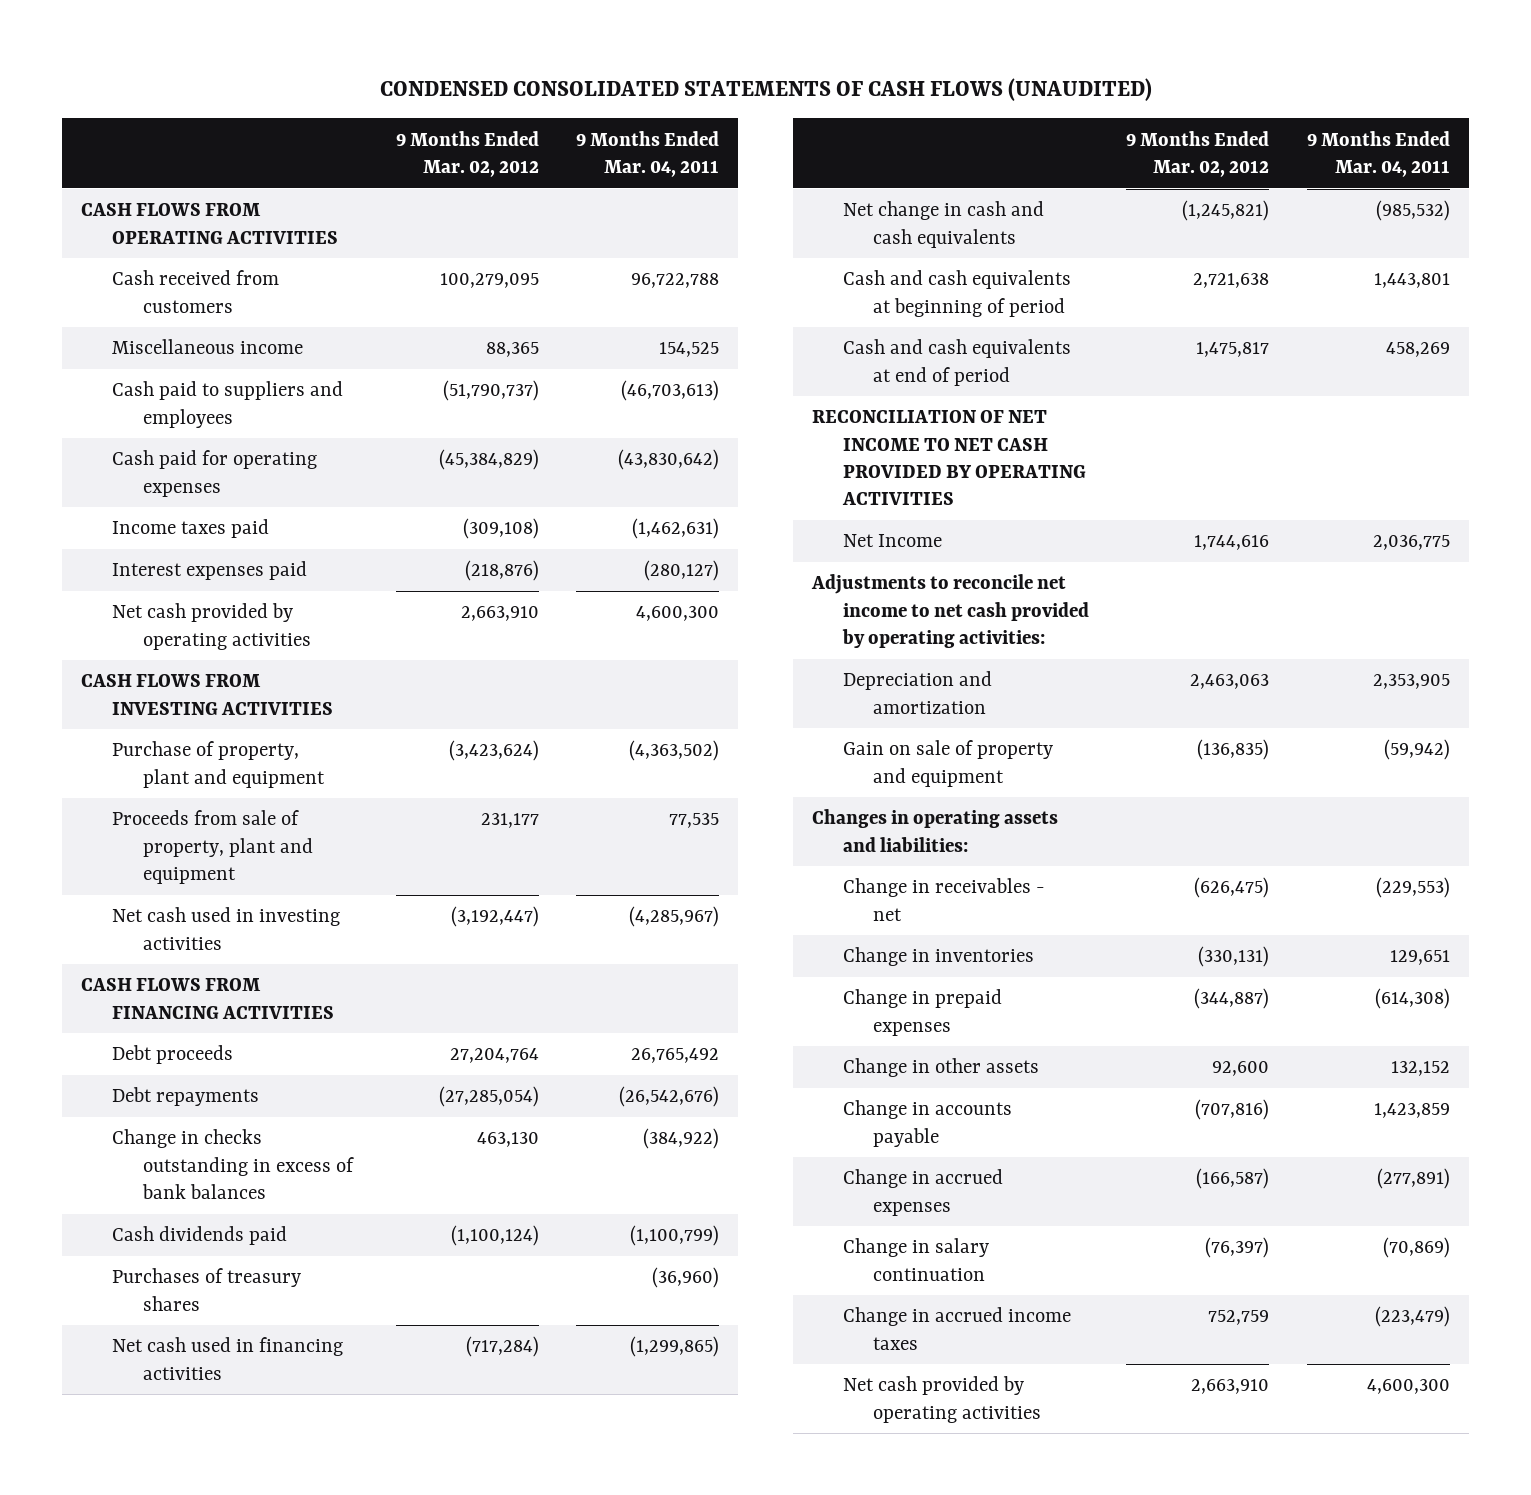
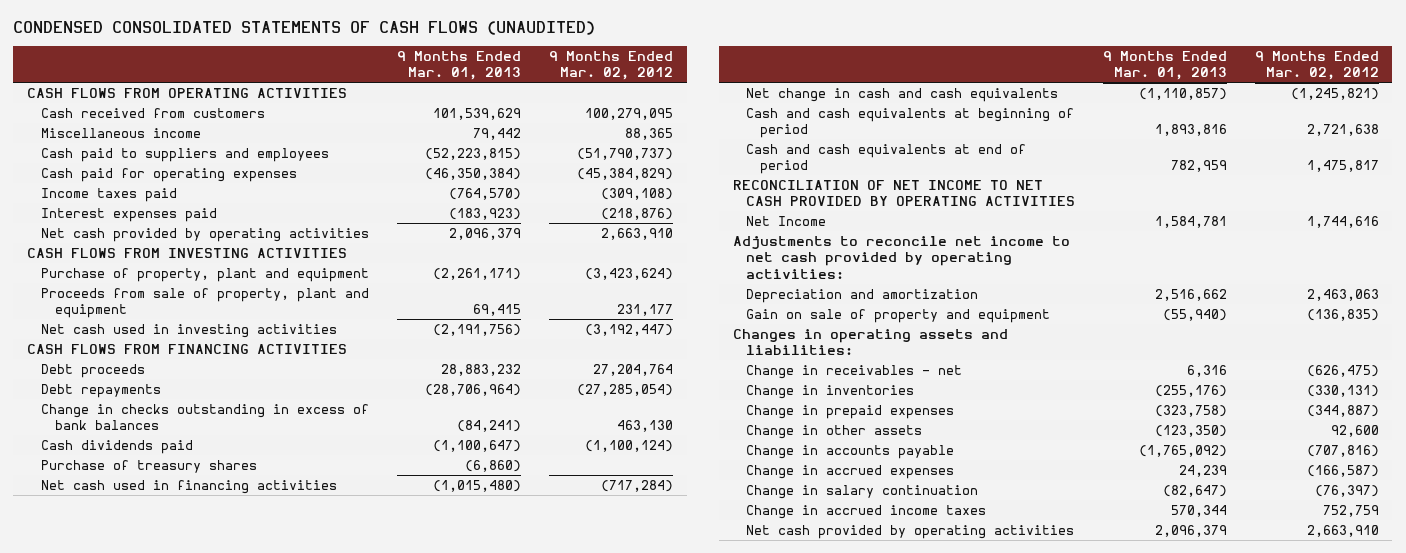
- | 9 Months Ended Mar. 02, 2012 | 9 Months Ended Mar. 04, 2011
+ | 9 Months Ended Mar. 01, 2013 | 9 Months Ended Mar. 02, 2012
- Purchases of treasury shares | | (36,960)
+ Purchase of treasury shares | (6,860) |

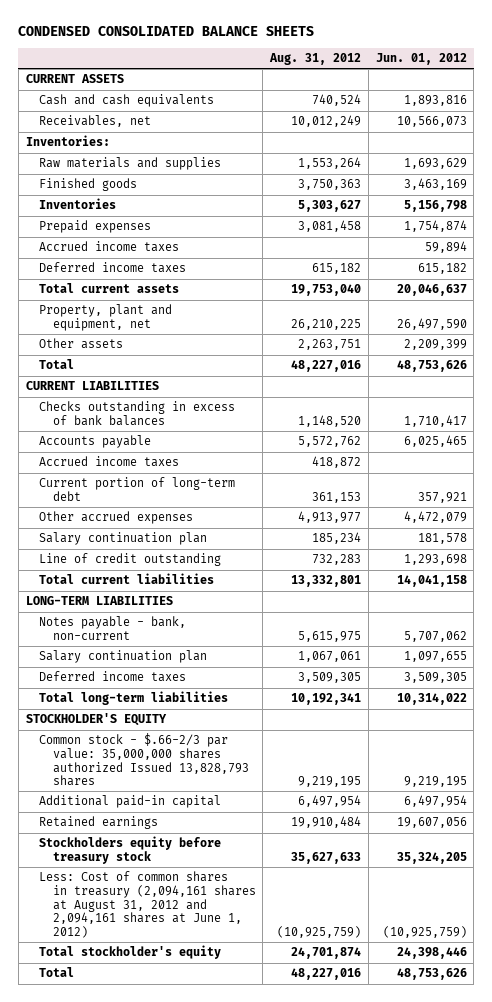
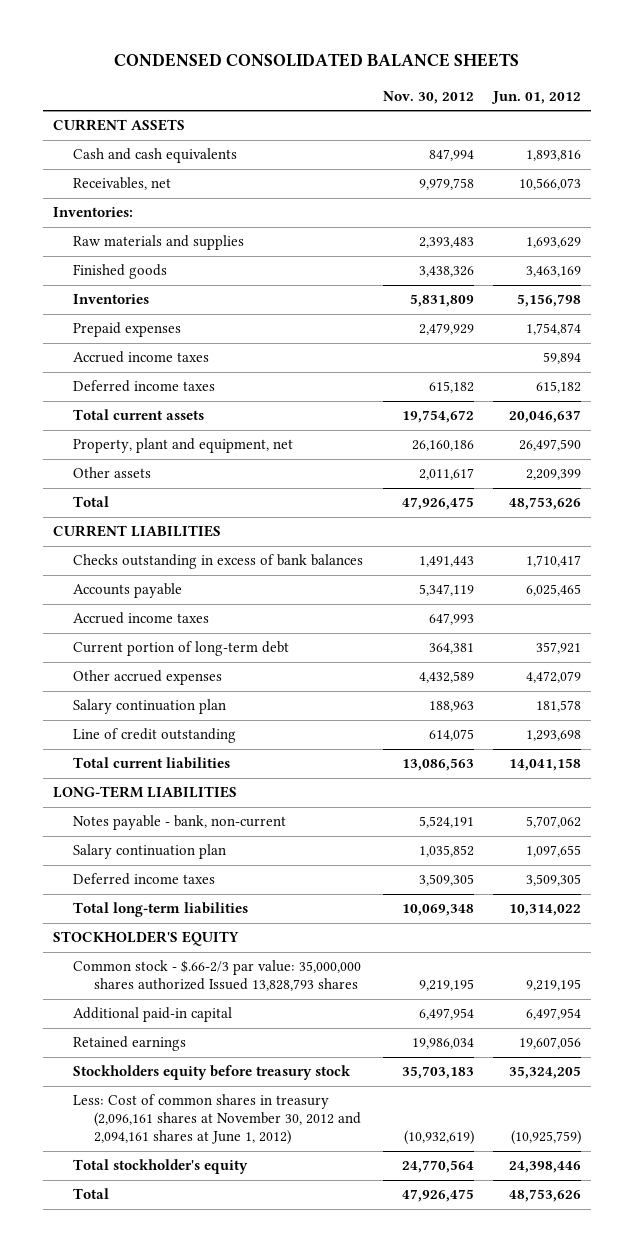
- | Aug. 31, 2012 | Jun. 01, 2012
+ | Nov. 30, 2012 | Jun. 01, 2012
- Less: Cost of common shares in treasury (2,094,161 shares at August 31, 2012 and 2,094,161 shares at June 1, 2012) | (10,925,759) | (10,925,759)
+ Less: Cost of common shares in treasury (2,096,161 shares at November 30, 2012 and 2,094,161 shares at June 1, 2012) | (10,932,619) | (10,925,759)

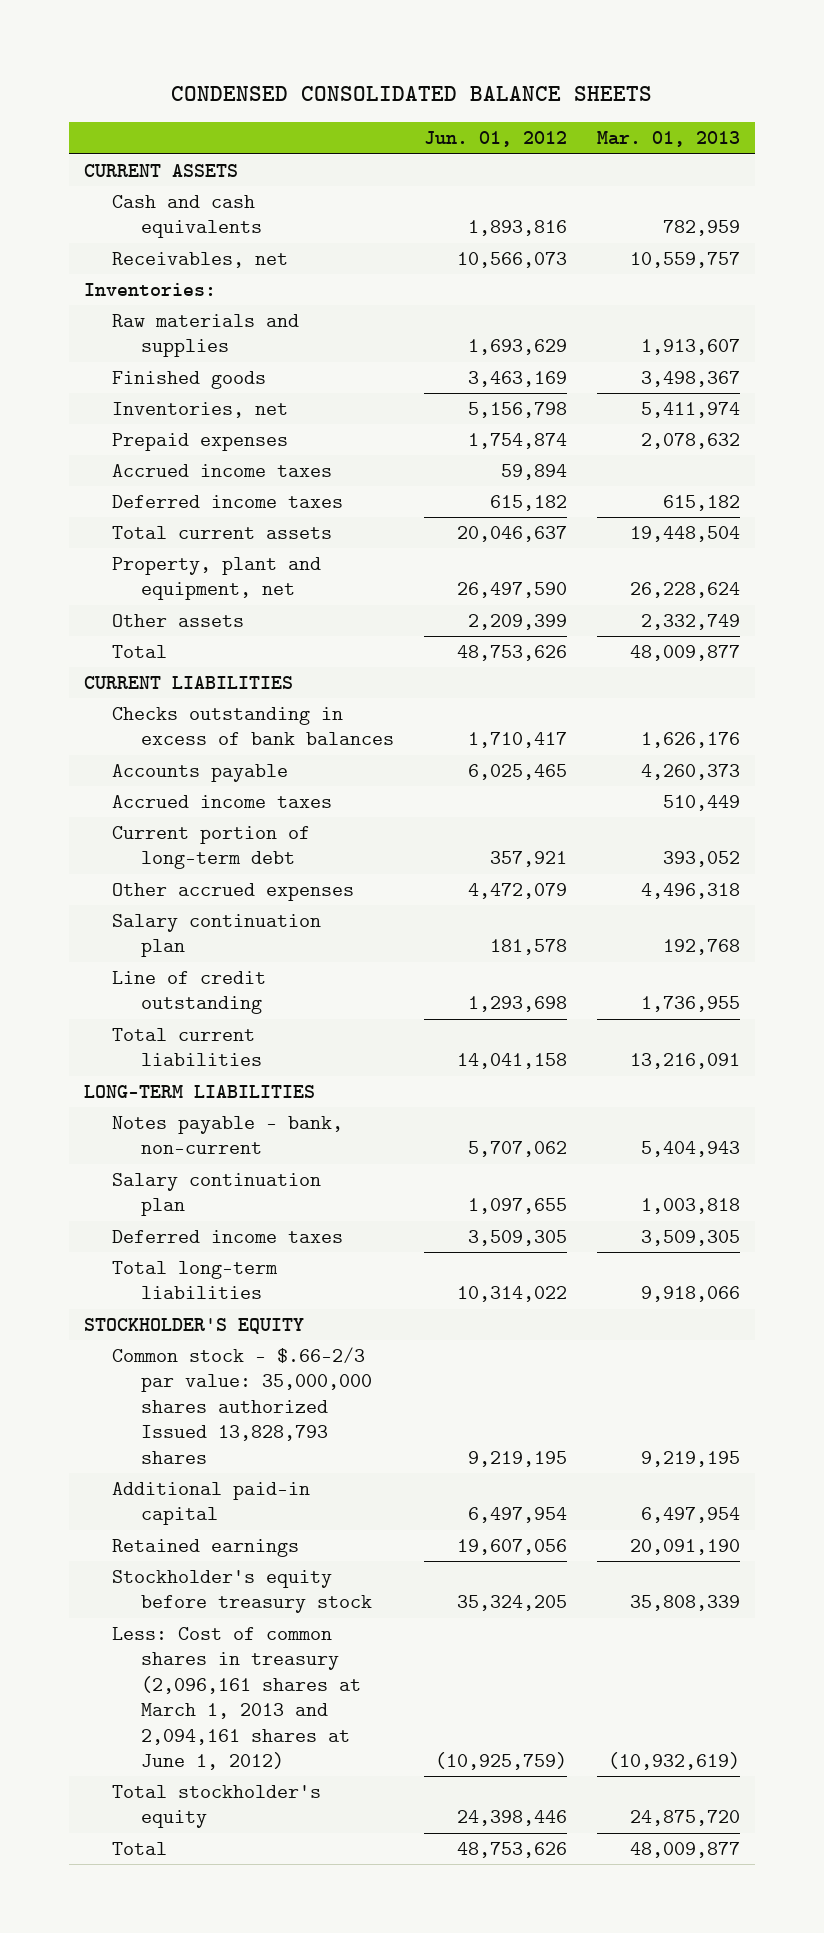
- | Nov. 30, 2012 | Jun. 01, 2012
+ | Jun. 01, 2012 | Mar. 01, 2013
- Inventories | 5,831,809 | 5,156,798
+ Inventories, net | 5,156,798 | 5,411,974
- Stockholders equity before treasury stock | 35,703,183 | 35,324,205
- Less: Cost of common shares in treasury (2,096,161 shares at November 30, 2012 and 2,094,161 shares at June 1, 2012) | (10,932,619) | (10,925,759)
+ Stockholder's equity before treasury stock | 35,324,205 | 35,808,339
+ Less: Cost of common shares in treasury (2,096,161 shares at March 1, 2013 and 2,094,161 shares at June 1, 2012) | (10,925,759) | (10,932,619)

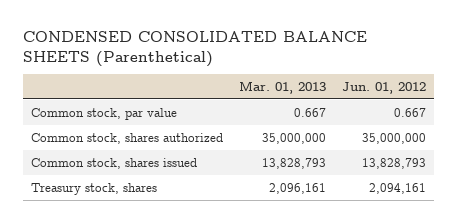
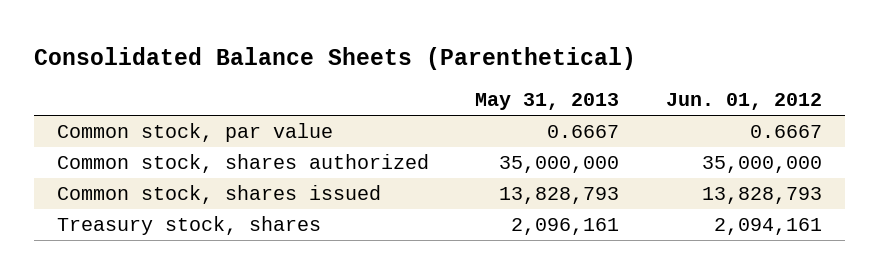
- CONDENSED CONSOLIDATED BALANCE SHEETS (Parenthetical)
+ Consolidated Balance Sheets (Parenthetical)
- | Mar. 01, 2013 | Jun. 01, 2012
+ | May 31, 2013 | Jun. 01, 2012
- Common stock, par value | 0.667 | 0.667
+ Common stock, par value | 0.6667 | 0.6667

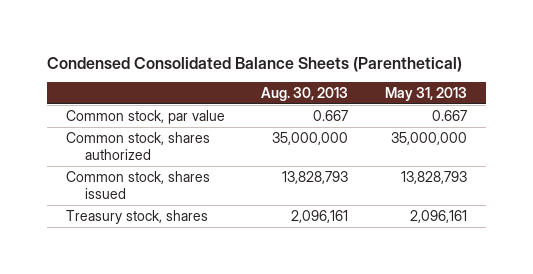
- Consolidated Balance Sheets (Parenthetical)
+ Condensed Consolidated Balance Sheets (Parenthetical)
- | May 31, 2013 | Jun. 01, 2012
+ | Aug. 30, 2013 | May 31, 2013
- Common stock, par value | 0.6667 | 0.6667
+ Common stock, par value | 0.667 | 0.667

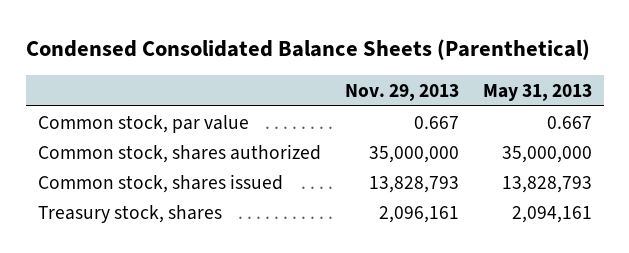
- | Aug. 30, 2013 | May 31, 2013
+ | Nov. 29, 2013 | May 31, 2013
- Treasury stock, shares | 2,096,161 | 2,096,161
+ Treasury stock, shares | 2,096,161 | 2,094,161

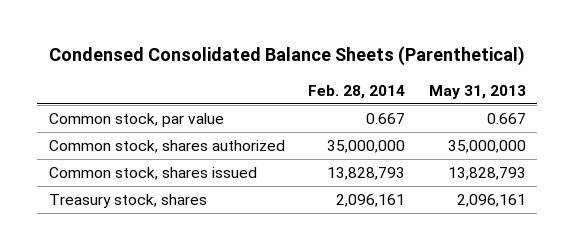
- | Nov. 29, 2013 | May 31, 2013
+ | Feb. 28, 2014 | May 31, 2013
- Treasury stock, shares | 2,096,161 | 2,094,161
+ Treasury stock, shares | 2,096,161 | 2,096,161

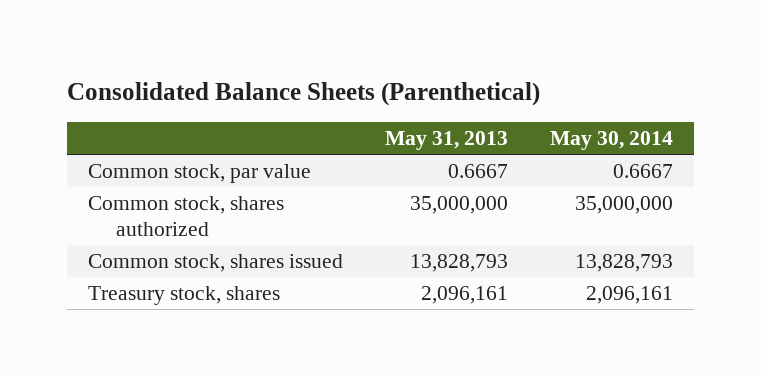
- Condensed Consolidated Balance Sheets (Parenthetical)
+ Consolidated Balance Sheets (Parenthetical)
- | Feb. 28, 2014 | May 31, 2013
+ | May 31, 2013 | May 30, 2014
- Common stock, par value | 0.667 | 0.667
+ Common stock, par value | 0.6667 | 0.6667

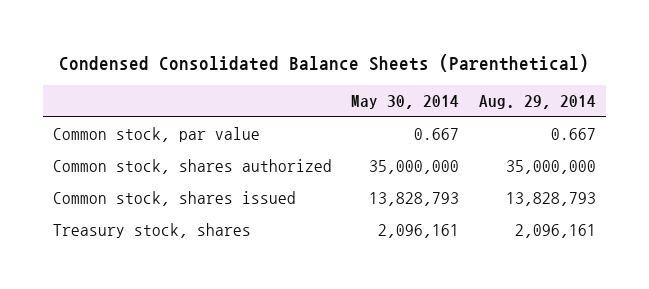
- Consolidated Balance Sheets (Parenthetical)
+ Condensed Consolidated Balance Sheets (Parenthetical)
- | May 31, 2013 | May 30, 2014
+ | May 30, 2014 | Aug. 29, 2014
- Common stock, par value | 0.6667 | 0.6667
+ Common stock, par value | 0.667 | 0.667

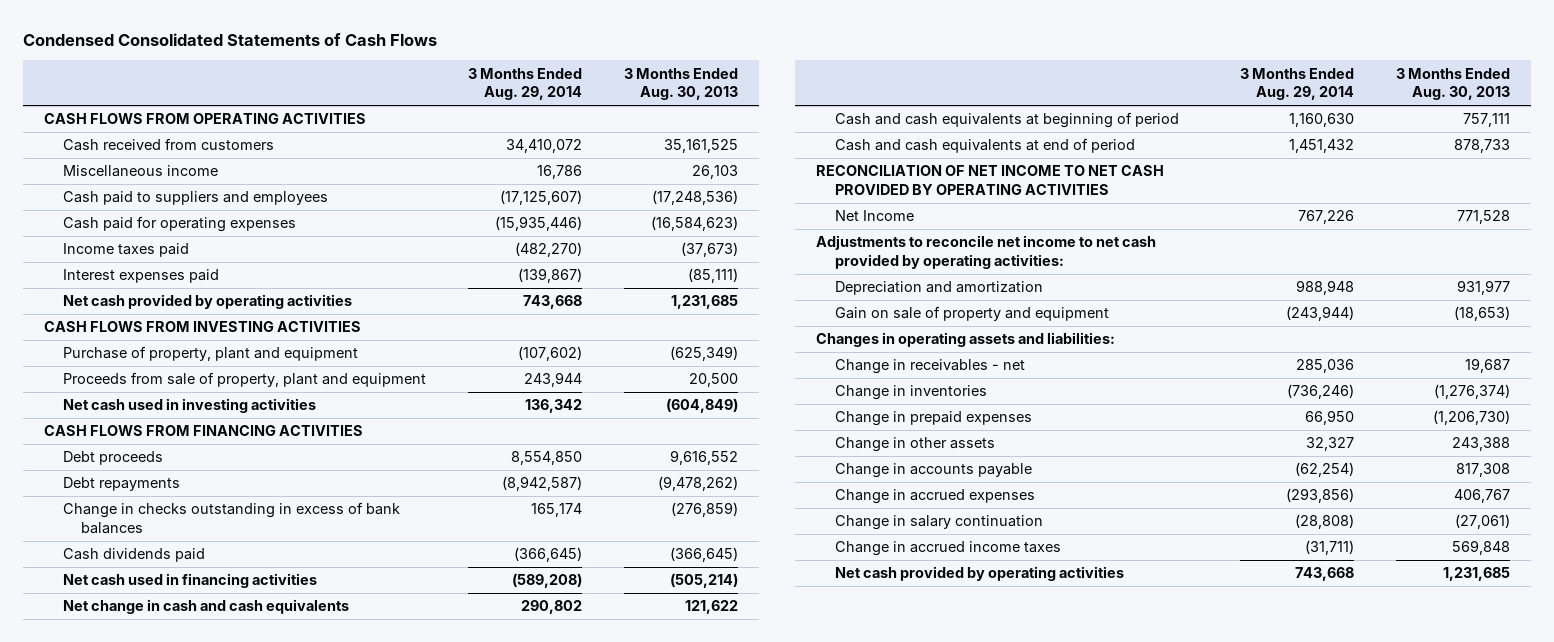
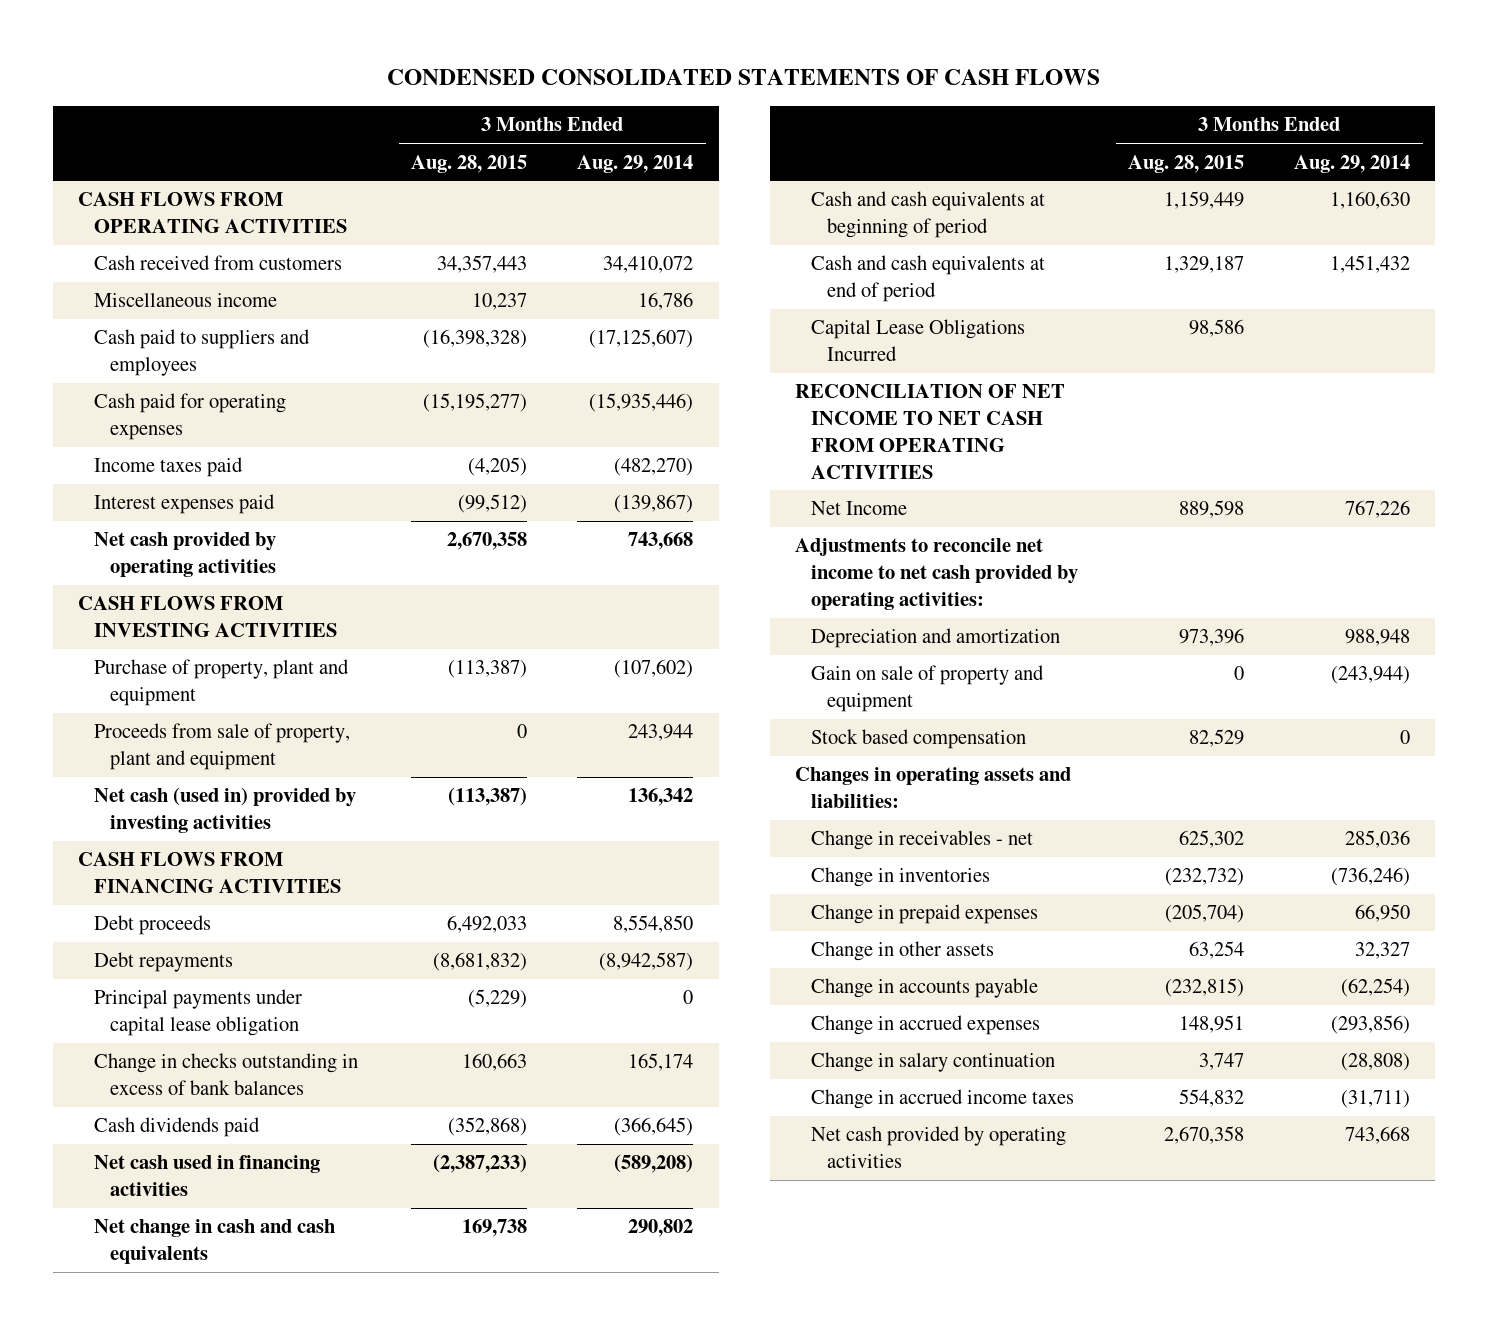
- Condensed Consolidated Statements of Cash Flows
+ CONDENSED CONSOLIDATED STATEMENTS OF CASH FLOWS
- | 3 Months Ended Aug. 29, 2014 | 3 Months Ended Aug. 30, 2013
+ | 3 Months Ended Aug. 28, 2015 | 3 Months Ended Aug. 29, 2014
- Net cash used in investing activities | 136,342 | (604,849)
+ Net cash (used in) provided by investing activities | (113,387) | 136,342
+ Principal payments under capital lease obligation | (5,229) | 0
- RECONCILIATION OF NET INCOME TO NET CASH PROVIDED BY OPERATING ACTIVITIES
+ Capital Lease Obligations Incurred | 98,586 |
+ RECONCILIATION OF NET INCOME TO NET CASH FROM OPERATING ACTIVITIES
+ Stock based compensation | 82,529 | 0

